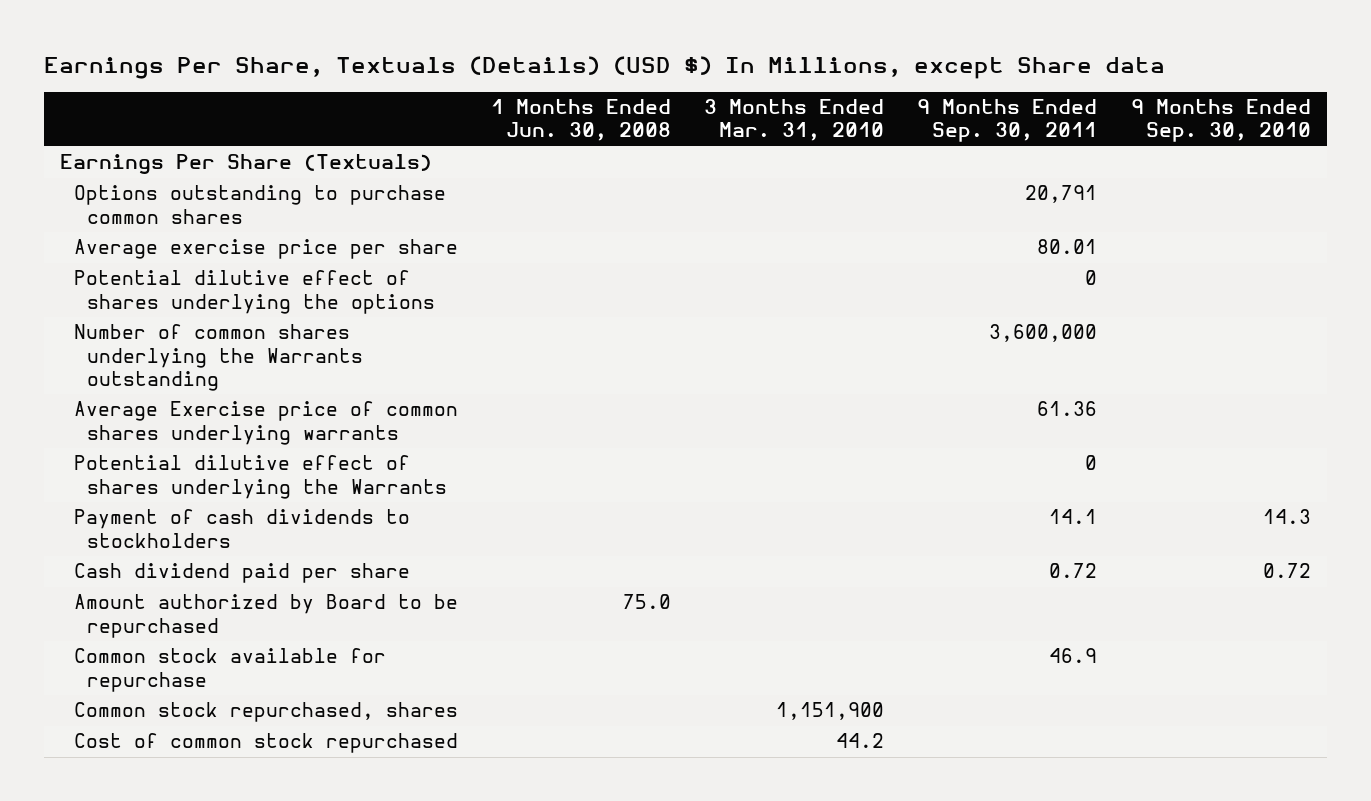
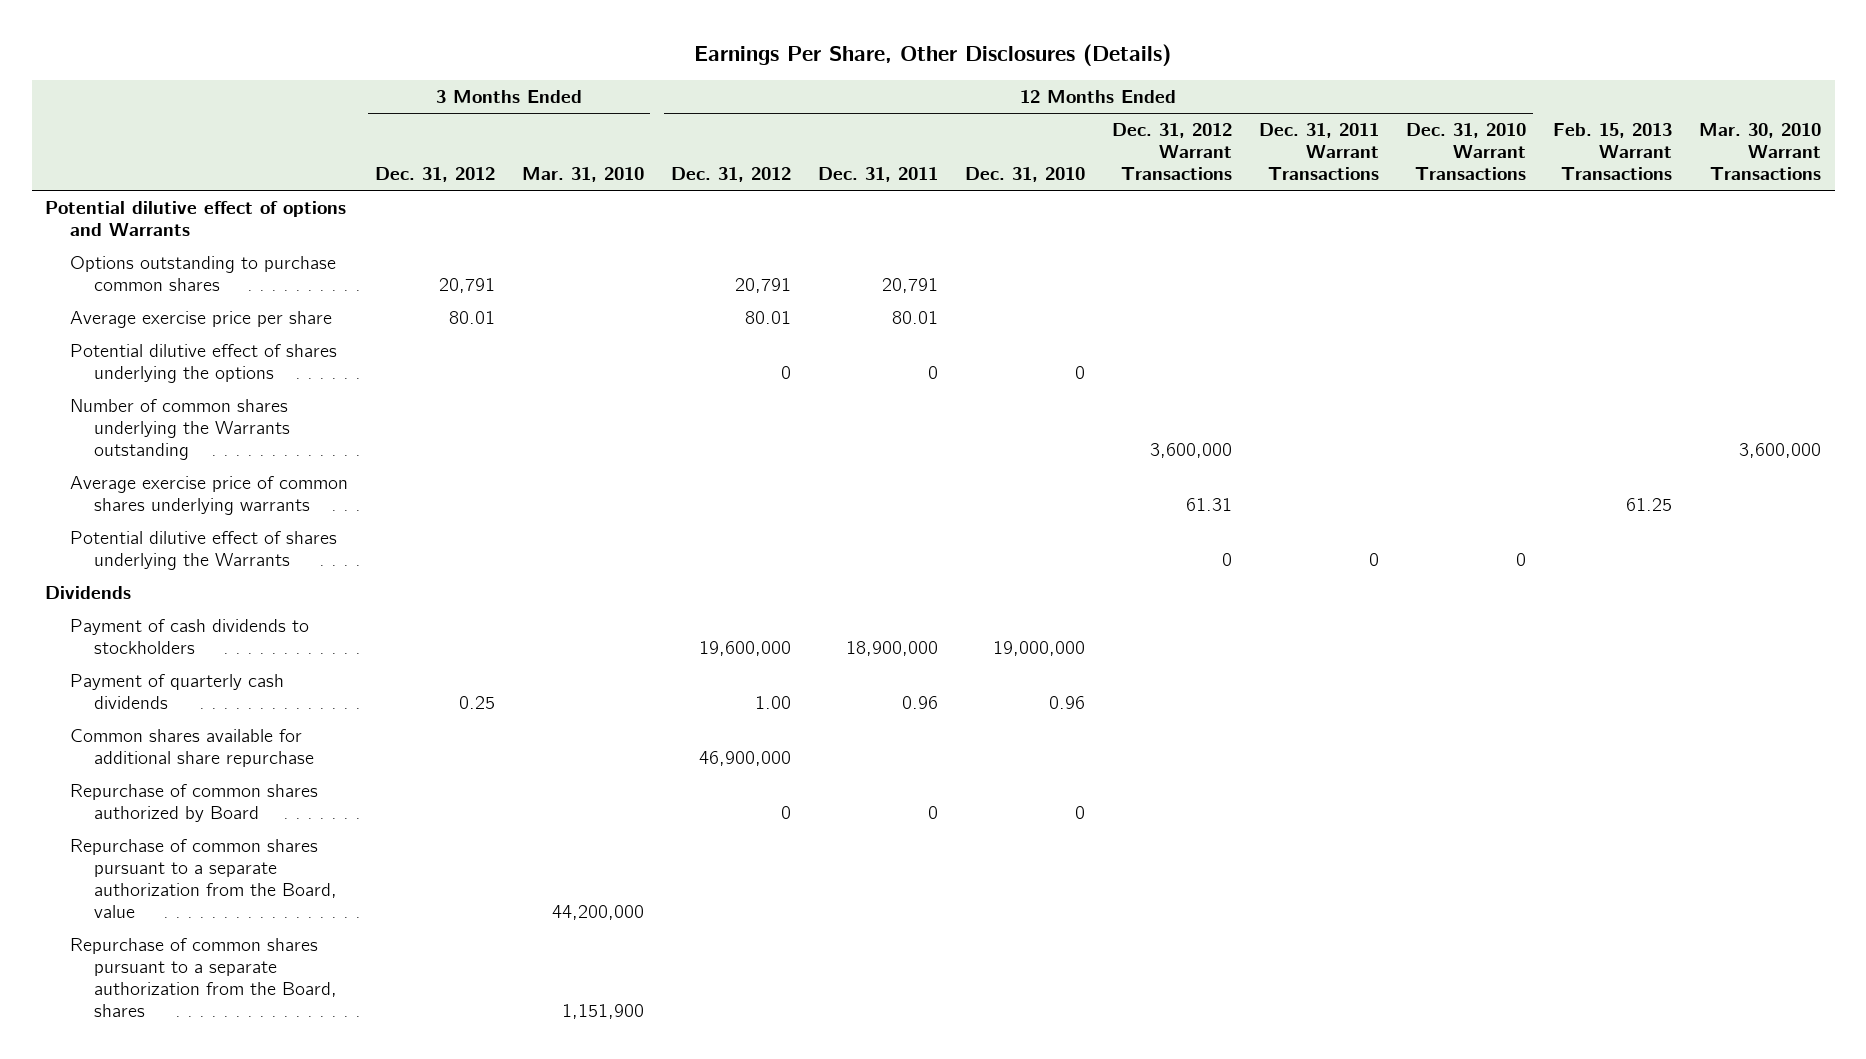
- Earnings Per Share, Textuals (Details) (USD $) In Millions, except Share data
+ Earnings Per Share, Other Disclosures (Details)
- | 1 Months Ended Jun. 30, 2008 | 3 Months Ended Mar. 31, 2010 | 9 Months Ended Sep. 30, 2011 | 9 Months Ended Sep. 30, 2010
+ | 3 Months Ended Dec. 31, 2012 | 3 Months Ended Mar. 31, 2010 | 12 Months Ended Dec. 31, 2012 | 12 Months Ended Dec. 31, 2011 | 12 Months Ended Dec. 31, 2010 | 12 Months Ended Dec. 31, 2012 Warrant Transactions | 12 Months Ended Dec. 31, 2011 Warrant Transactions | 12 Months Ended Dec. 31, 2010 Warrant Transactions | Feb. 15, 2013 Warrant Transactions | Mar. 30, 2010 Warrant Transactions
- Earnings Per Share (Textuals)
+ Potential dilutive effect of options and Warrants
- Average Exercise price of common shares underlying warrants | | | 61.36 |
+ Average exercise price of common shares underlying warrants | | | | | | 61.31 | | | 61.25 |
+ Dividends
- Cash dividend paid per share | | | 0.72 | 0.72
- Amount authorized by Board to be repurchased | 75.0 | | |
- Common stock available for repurchase | | | 46.9 |
- Common stock repurchased, shares | | 1,151,900 | |
- Cost of common stock repurchased | | 44.2 | |
+ Payment of quarterly cash dividends | 0.25 | | 1.00 | 0.96 | 0.96 | | | | |
+ Common shares available for additional share repurchase | | | 46,900,000 | | | | | | |
+ Repurchase of common shares authorized by Board | | | 0 | 0 | 0 | | | | |
+ Repurchase of common shares pursuant to a separate authorization from the Board, value | | 44,200,000 | | | | | | | |
+ Repurchase of common shares pursuant to a separate authorization from the Board, shares | | 1,151,900 | | | | | | | |

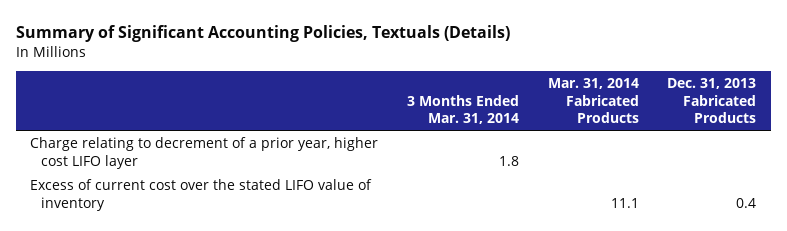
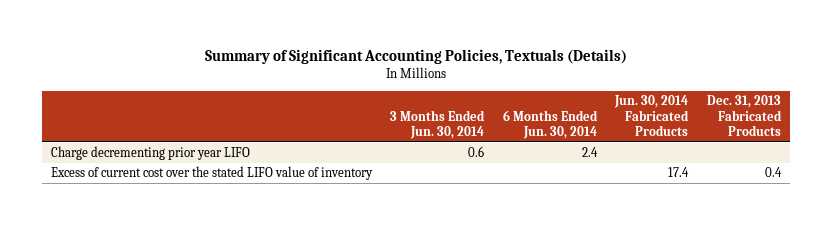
- | 3 Months Ended Mar. 31, 2014 | Mar. 31, 2014 Fabricated Products | Dec. 31, 2013 Fabricated Products
+ | 3 Months Ended Jun. 30, 2014 | 6 Months Ended Jun. 30, 2014 | Jun. 30, 2014 Fabricated Products | Dec. 31, 2013 Fabricated Products
- Charge relating to decrement of a prior year, higher cost LIFO layer | 1.8 | |
+ Charge decrementing prior year LIFO | 0.6 | 2.4 | |

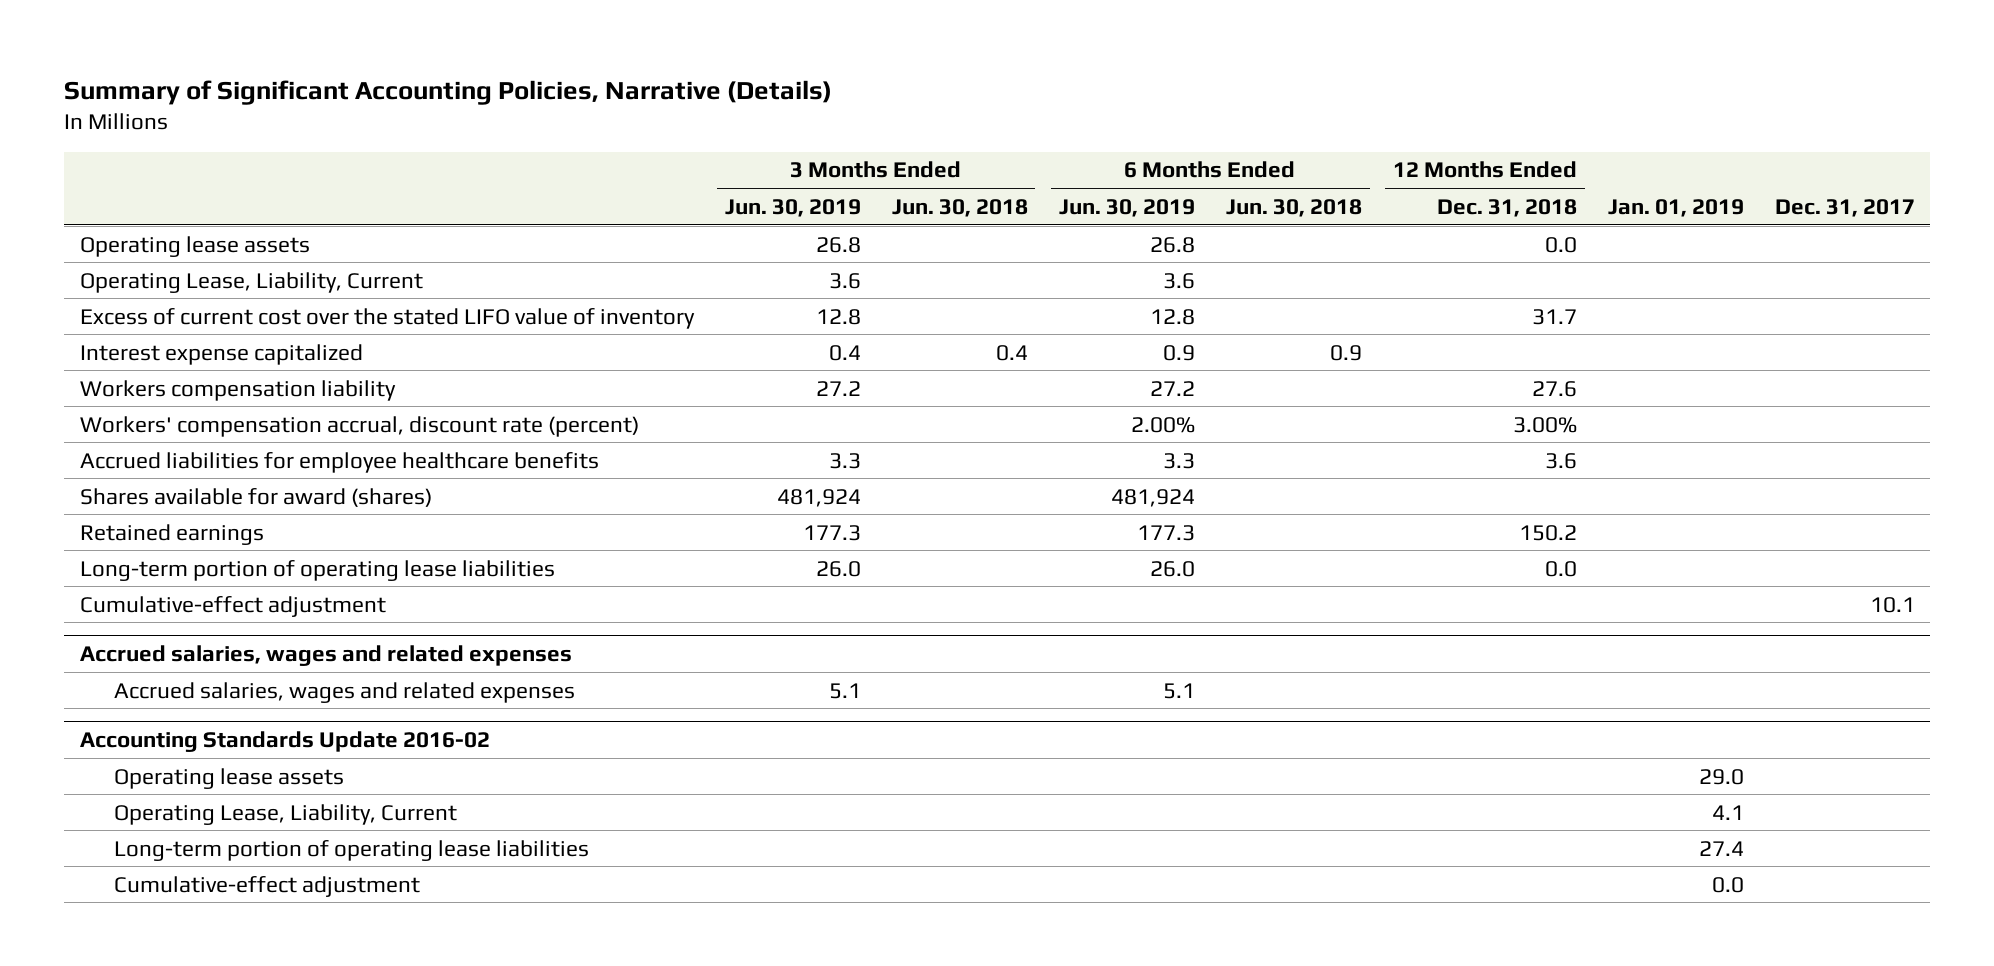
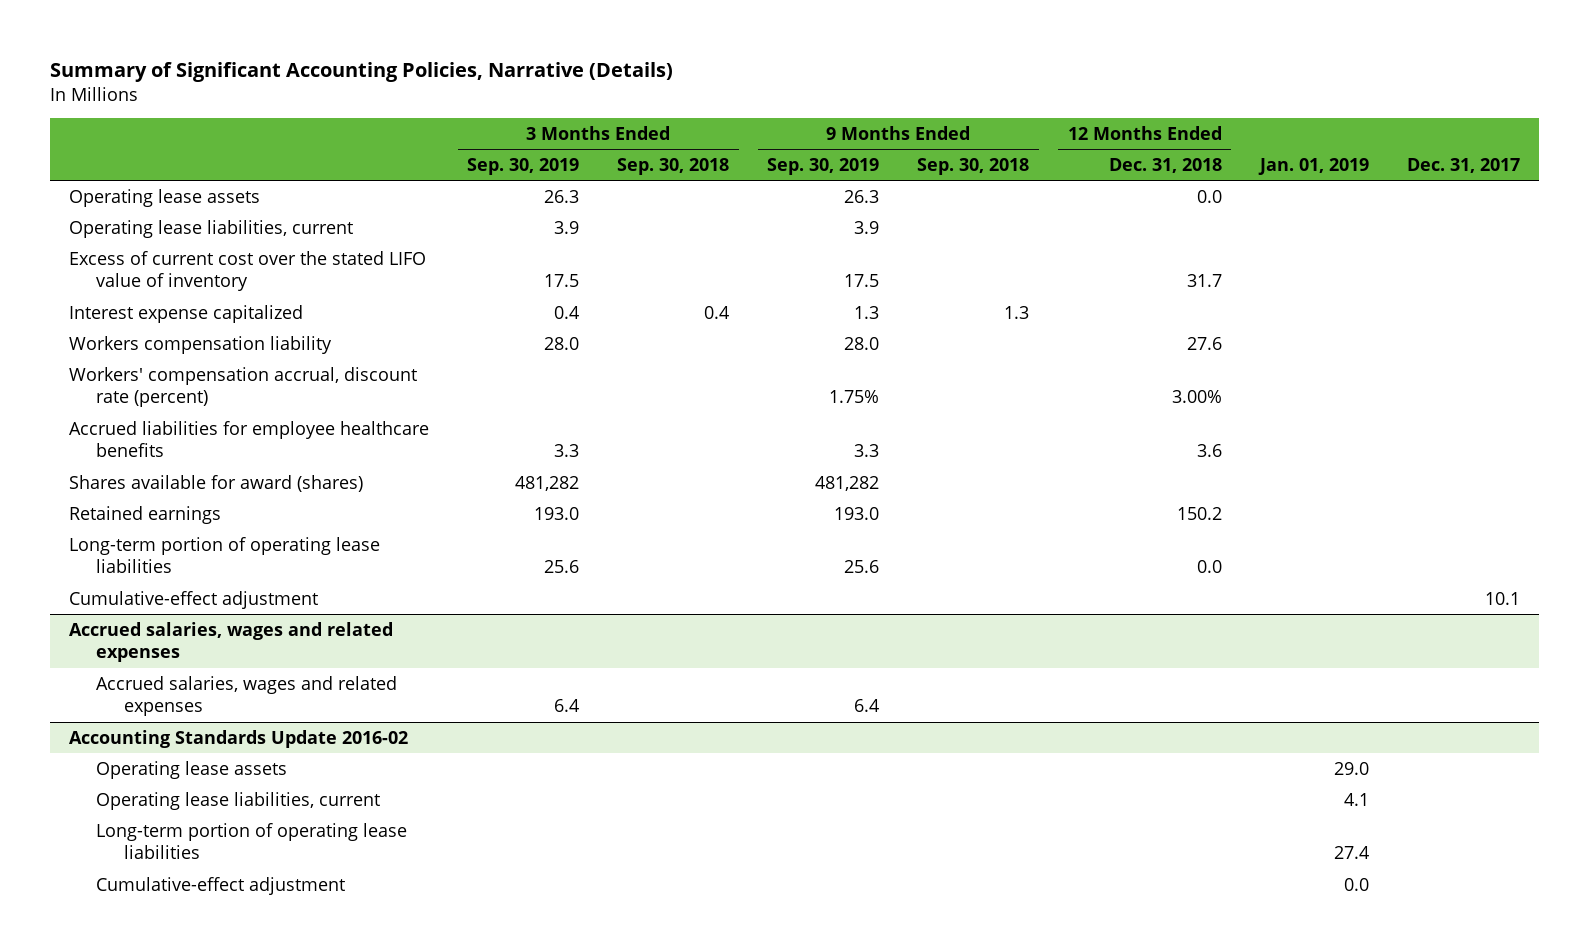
- | 3 Months Ended Jun. 30, 2019 | 3 Months Ended Jun. 30, 2018 | 6 Months Ended Jun. 30, 2019 | 6 Months Ended Jun. 30, 2018 | 12 Months Ended Dec. 31, 2018 | Jan. 01, 2019 | Dec. 31, 2017
+ | 3 Months Ended Sep. 30, 2019 | 3 Months Ended Sep. 30, 2018 | 9 Months Ended Sep. 30, 2019 | 9 Months Ended Sep. 30, 2018 | 12 Months Ended Dec. 31, 2018 | Jan. 01, 2019 | Dec. 31, 2017
- Operating Lease, Liability, Current | 3.6 | | 3.6 | | | |
+ Operating lease liabilities, current | 3.9 | | 3.9 | | | |
@ Accounting Standards Update 2016-02
- Operating Lease, Liability, Current | | | | | | 4.1 |
+ Operating lease liabilities, current | | | | | | 4.1 |

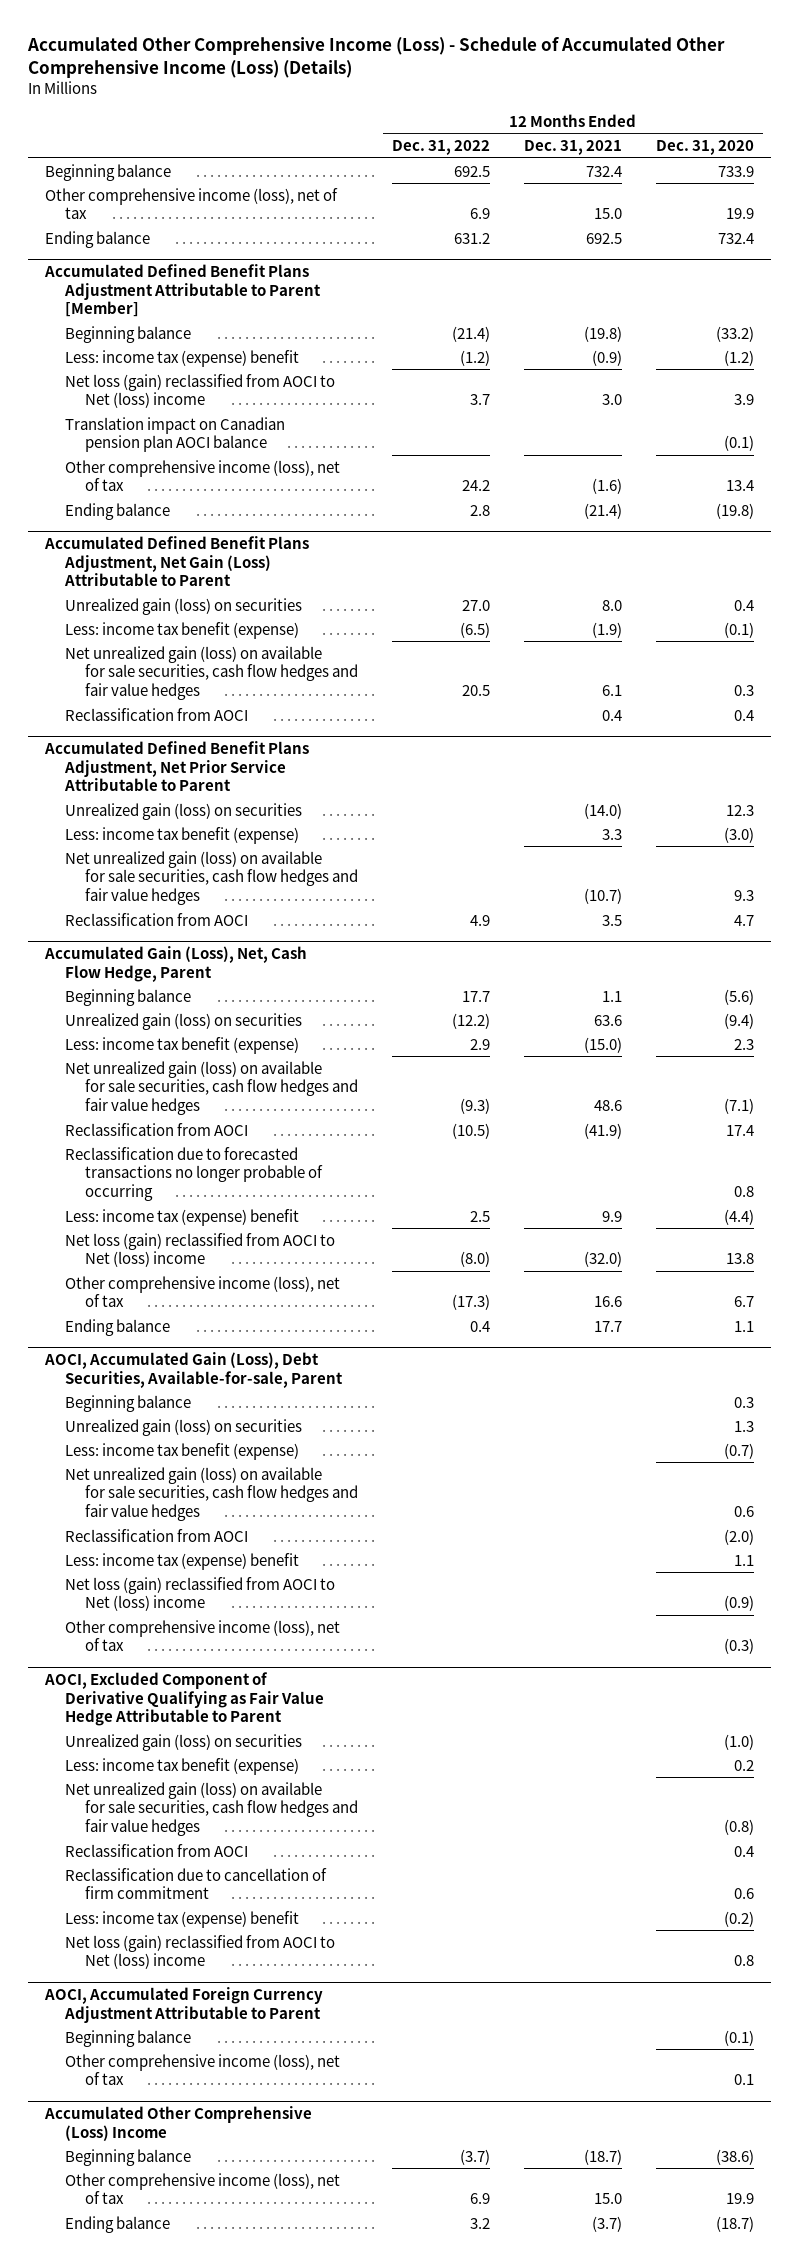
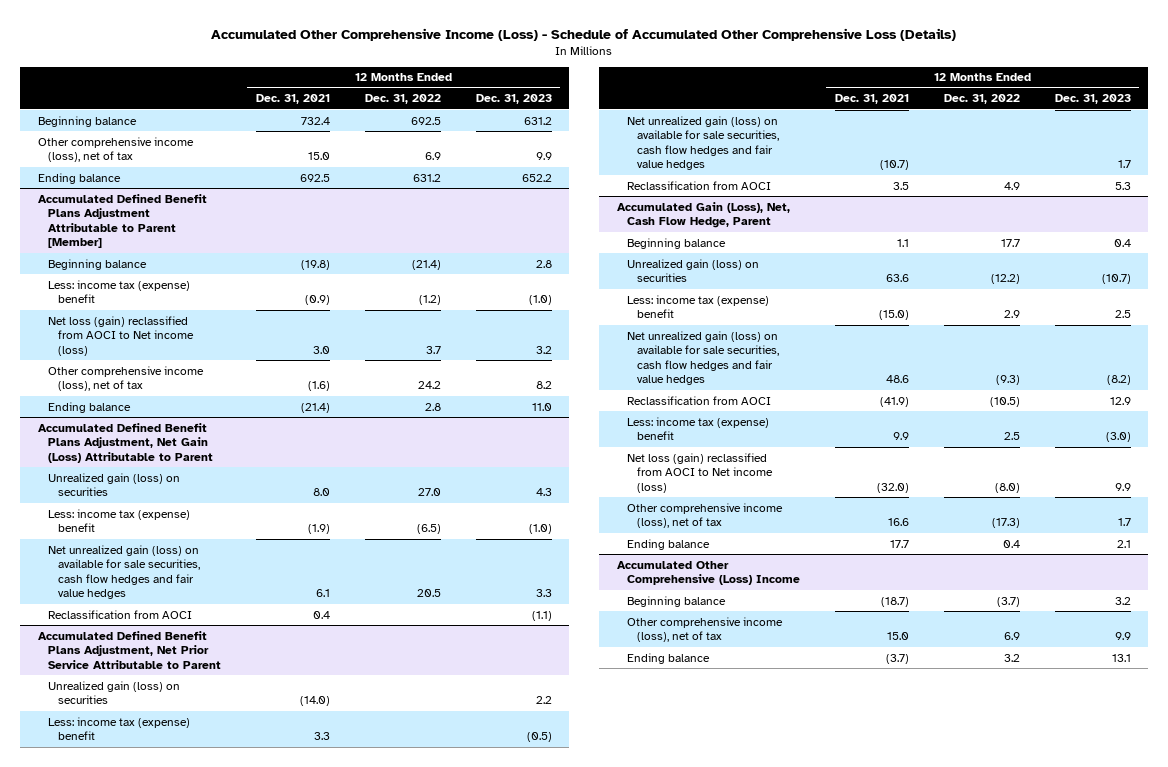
- Accumulated Other Comprehensive Income (Loss) - Schedule of Accumulated Other Comprehensive Income (Loss) (Details)
+ Accumulated Other Comprehensive Income (Loss) - Schedule of Accumulated Other Comprehensive Loss (Details)
- | 12 Months Ended Dec. 31, 2022 | 12 Months Ended Dec. 31, 2021 | 12 Months Ended Dec. 31, 2020
+ | 12 Months Ended Dec. 31, 2021 | 12 Months Ended Dec. 31, 2022 | 12 Months Ended Dec. 31, 2023
@ Accumulated Defined Benefit Plans Adjustment Attributable to Parent [Member]
- Net loss (gain) reclassified from AOCI to Net (loss) income | 3.7 | 3.0 | 3.9
- Translation impact on Canadian pension plan AOCI balance | | | (0.1)
+ Net loss (gain) reclassified from AOCI to Net income (loss) | 3.0 | 3.7 | 3.2
@ Accumulated Defined Benefit Plans Adjustment, Net Gain (Loss) Attributable to Parent
- Less: income tax benefit (expense) | (6.5) | (1.9) | (0.1)
+ Less: income tax (expense) benefit | (1.9) | (6.5) | (1.0)
@ Accumulated Defined Benefit Plans Adjustment, Net Prior Service Attributable to Parent
- Less: income tax benefit (expense) | | 3.3 | (3.0)
+ Less: income tax (expense) benefit | 3.3 | | (0.5)
@ Accumulated Gain (Loss), Net, Cash Flow Hedge, Parent
- Less: income tax benefit (expense) | 2.9 | (15.0) | 2.3
+ Less: income tax (expense) benefit | (15.0) | 2.9 | 2.5
- Reclassification due to forecasted transactions no longer probable of occurring | | | 0.8
- Net loss (gain) reclassified from AOCI to Net (loss) income | (8.0) | (32.0) | 13.8
+ Net loss (gain) reclassified from AOCI to Net income (loss) | (32.0) | (8.0) | 9.9
- AOCI, Accumulated Gain (Loss), Debt Securities, Available-for-sale, Parent
- Beginning balance | | | 0.3
- Unrealized gain (loss) on securities | | | 1.3
- Less: income tax benefit (expense) | | | (0.7)
- Net unrealized gain (loss) on available for sale securities, cash flow hedges and fair value hedges | | | 0.6
- Reclassification from AOCI | | | (2.0)
- Less: income tax (expense) benefit | | | 1.1
- Net loss (gain) reclassified from AOCI to Net (loss) income | | | (0.9)
- Other comprehensive income (loss), net of tax | | | (0.3)
- AOCI, Excluded Component of Derivative Qualifying as Fair Value Hedge Attributable to Parent
- Unrealized gain (loss) on securities | | | (1.0)
- Less: income tax benefit (expense) | | | 0.2
- Net unrealized gain (loss) on available for sale securities, cash flow hedges and fair value hedges | | | (0.8)
- Reclassification from AOCI | | | 0.4
- Reclassification due to cancellation of firm commitment | | | 0.6
- Less: income tax (expense) benefit | | | (0.2)
- Net loss (gain) reclassified from AOCI to Net (loss) income | | | 0.8
- AOCI, Accumulated Foreign Currency Adjustment Attributable to Parent
- Beginning balance | | | (0.1)
- Other comprehensive income (loss), net of tax | | | 0.1

